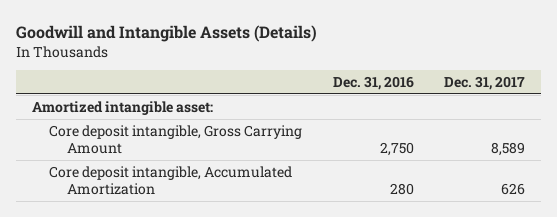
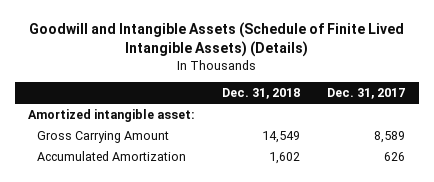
- Goodwill and Intangible Assets (Details)
+ Goodwill and Intangible Assets (Schedule of Finite Lived Intangible Assets) (Details)
- | Dec. 31, 2016 | Dec. 31, 2017
+ | Dec. 31, 2018 | Dec. 31, 2017
- Core deposit intangible, Gross Carrying Amount | 2,750 | 8,589
- Core deposit intangible, Accumulated Amortization | 280 | 626
+ Gross Carrying Amount | 14,549 | 8,589
+ Accumulated Amortization | 1,602 | 626

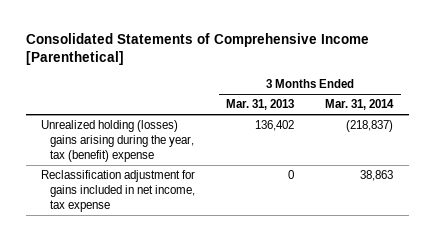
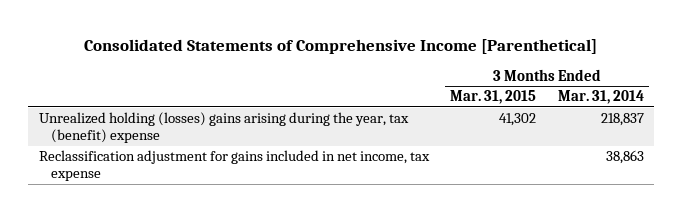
- | 3 Months Ended Mar. 31, 2013 | 3 Months Ended Mar. 31, 2014
+ | 3 Months Ended Mar. 31, 2015 | 3 Months Ended Mar. 31, 2014
- Unrealized holding (losses) gains arising during the year, tax (benefit) expense | 136,402 | (218,837)
+ Unrealized holding (losses) gains arising during the year, tax (benefit) expense | 41,302 | 218,837

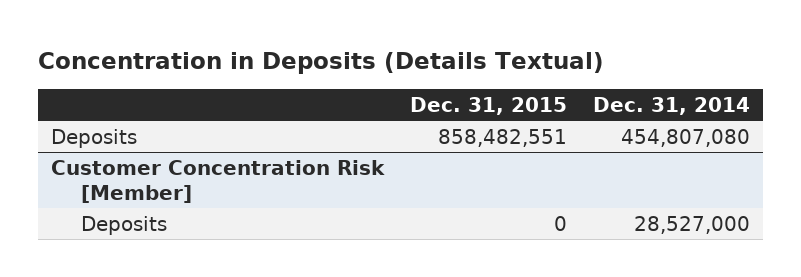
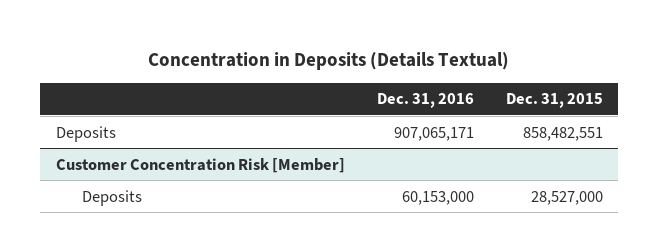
- | Dec. 31, 2015 | Dec. 31, 2014
+ | Dec. 31, 2016 | Dec. 31, 2015
@ Customer Concentration Risk [Member]
- Deposits | 0 | 28,527,000
+ Deposits | 60,153,000 | 28,527,000

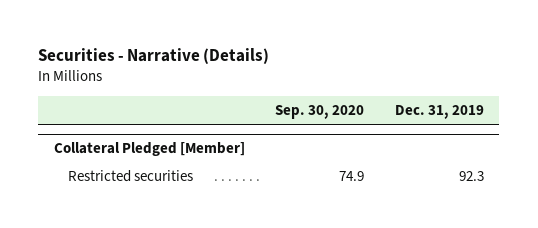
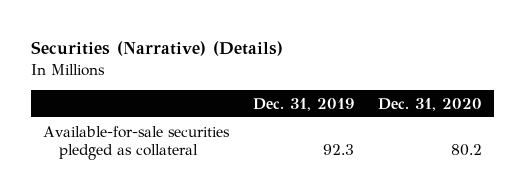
- Securities - Narrative (Details)
+ Securities (Narrative) (Details)
- | Sep. 30, 2020 | Dec. 31, 2019
+ | Dec. 31, 2019 | Dec. 31, 2020
- Collateral Pledged [Member]
- Restricted securities | 74.9 | 92.3
+ Available-for-sale securities pledged as collateral | 92.3 | 80.2

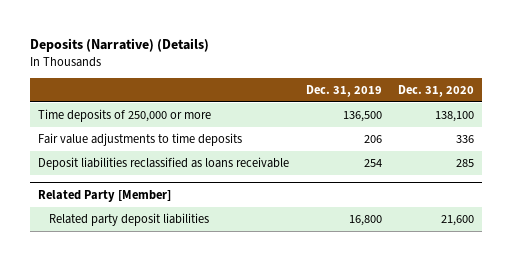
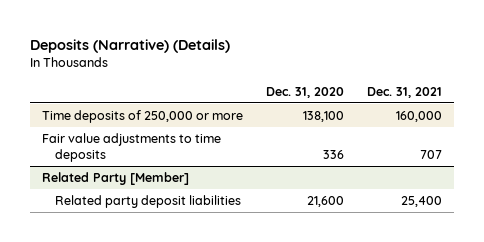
- | Dec. 31, 2019 | Dec. 31, 2020
+ | Dec. 31, 2020 | Dec. 31, 2021
- Deposit liabilities reclassified as loans receivable | 254 | 285

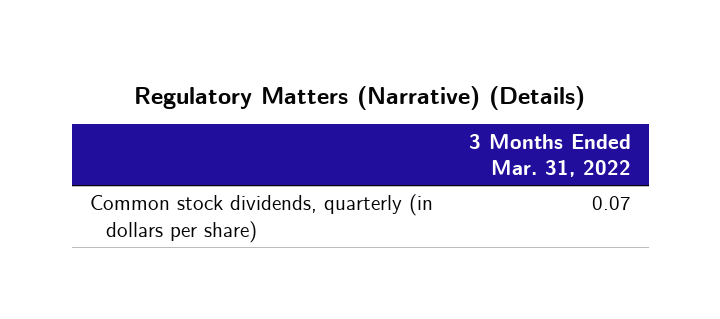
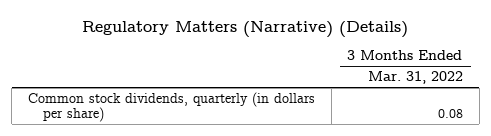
- Common stock dividends, quarterly (in dollars per share) | 0.07
+ Common stock dividends, quarterly (in dollars per share) | 0.08

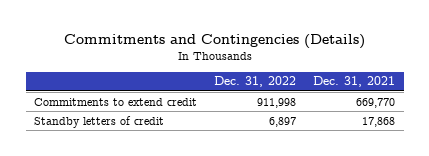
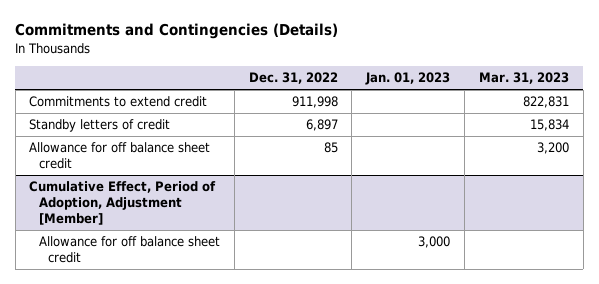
- | Dec. 31, 2022 | Dec. 31, 2021
+ | Dec. 31, 2022 | Jan. 01, 2023 | Mar. 31, 2023
+ Allowance for off balance sheet credit | 85 | | 3,200
+ Cumulative Effect, Period of Adoption, Adjustment [Member]
+ Allowance for off balance sheet credit | | 3,000 |

